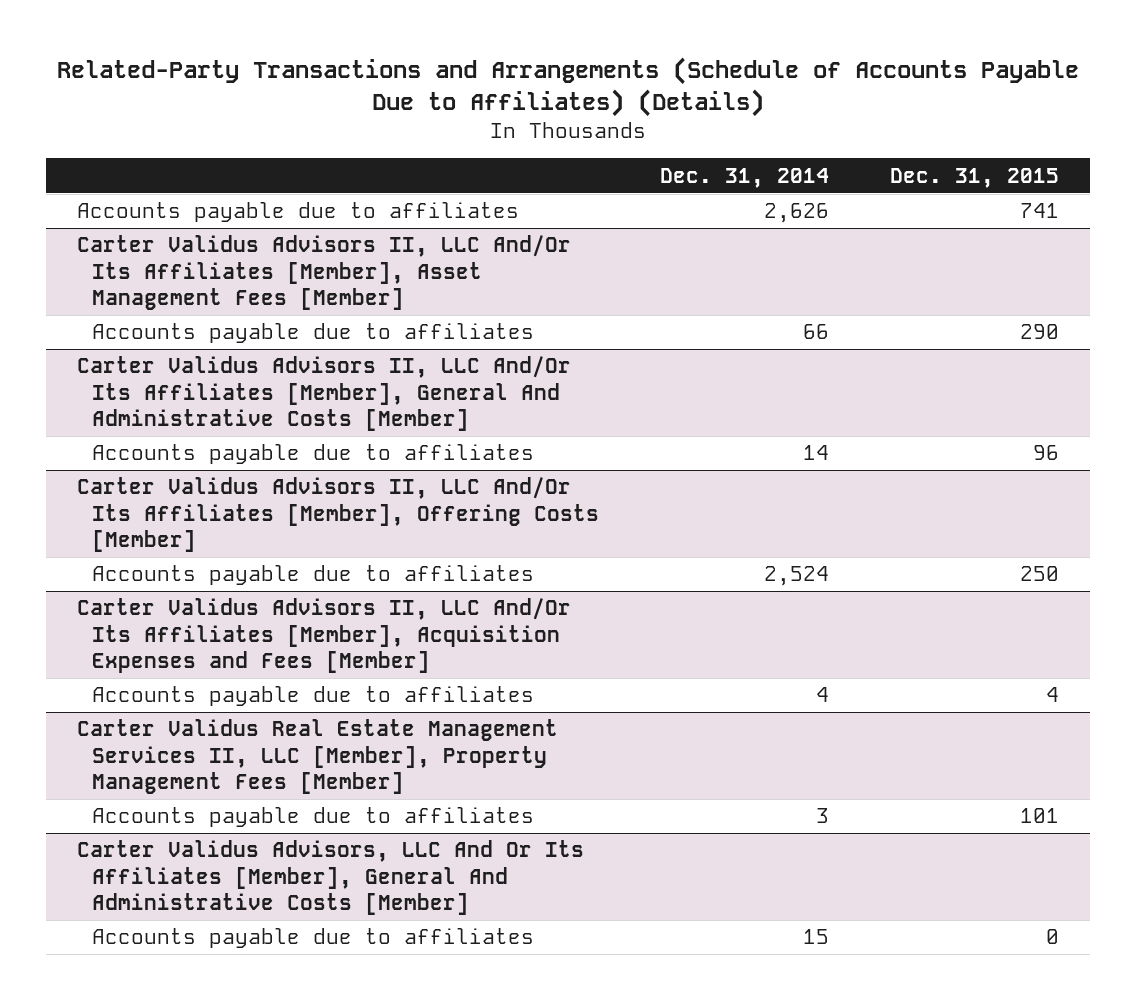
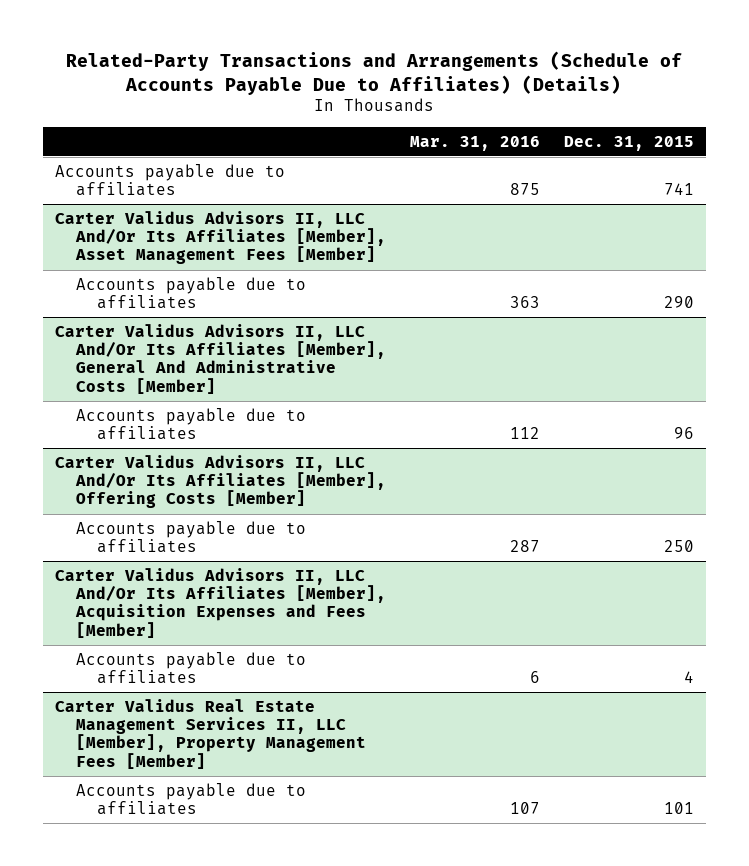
- | Dec. 31, 2014 | Dec. 31, 2015
+ | Mar. 31, 2016 | Dec. 31, 2015
- Carter Validus Advisors, LLC And Or Its Affiliates [Member], General And Administrative Costs [Member]
- Accounts payable due to affiliates | 15 | 0

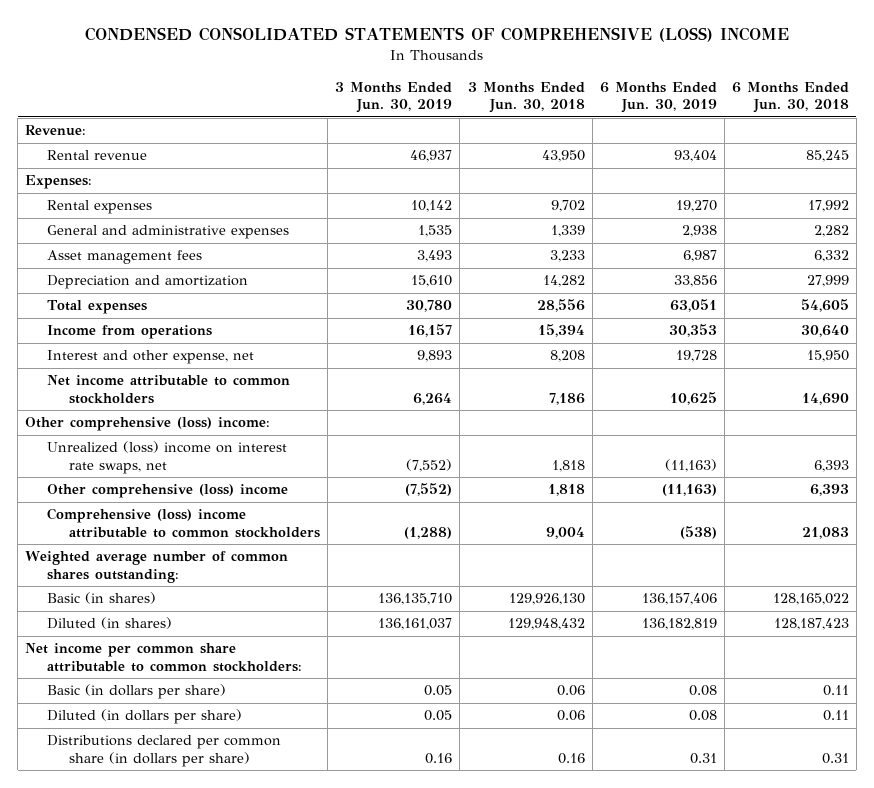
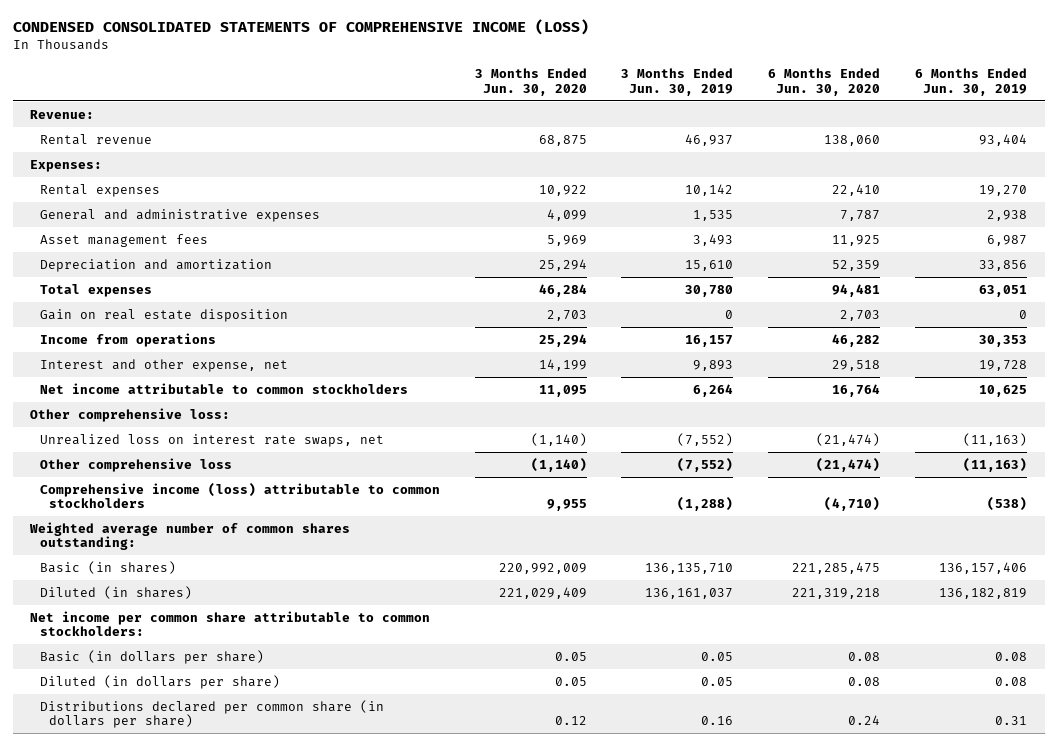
- CONDENSED CONSOLIDATED STATEMENTS OF COMPREHENSIVE (LOSS) INCOME
+ CONDENSED CONSOLIDATED STATEMENTS OF COMPREHENSIVE INCOME (LOSS)
- | 3 Months Ended Jun. 30, 2019 | 3 Months Ended Jun. 30, 2018 | 6 Months Ended Jun. 30, 2019 | 6 Months Ended Jun. 30, 2018
+ | 3 Months Ended Jun. 30, 2020 | 3 Months Ended Jun. 30, 2019 | 6 Months Ended Jun. 30, 2020 | 6 Months Ended Jun. 30, 2019
+ Gain on real estate disposition | 2,703 | 0 | 2,703 | 0
- Other comprehensive (loss) income:
- Unrealized (loss) income on interest rate swaps, net | (7,552) | 1,818 | (11,163) | 6,393
- Other comprehensive (loss) income | (7,552) | 1,818 | (11,163) | 6,393
- Comprehensive (loss) income attributable to common stockholders | (1,288) | 9,004 | (538) | 21,083
+ Other comprehensive loss:
+ Unrealized loss on interest rate swaps, net | (1,140) | (7,552) | (21,474) | (11,163)
+ Other comprehensive loss | (1,140) | (7,552) | (21,474) | (11,163)
+ Comprehensive income (loss) attributable to common stockholders | 9,955 | (1,288) | (4,710) | (538)

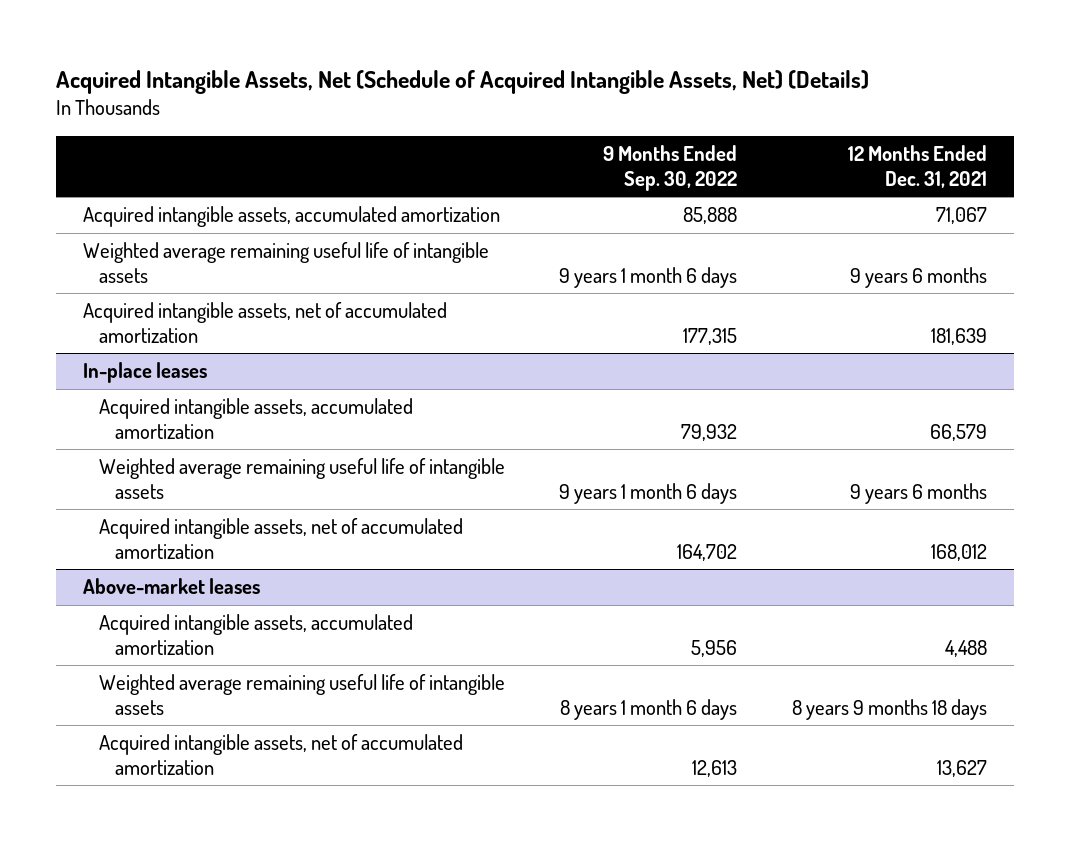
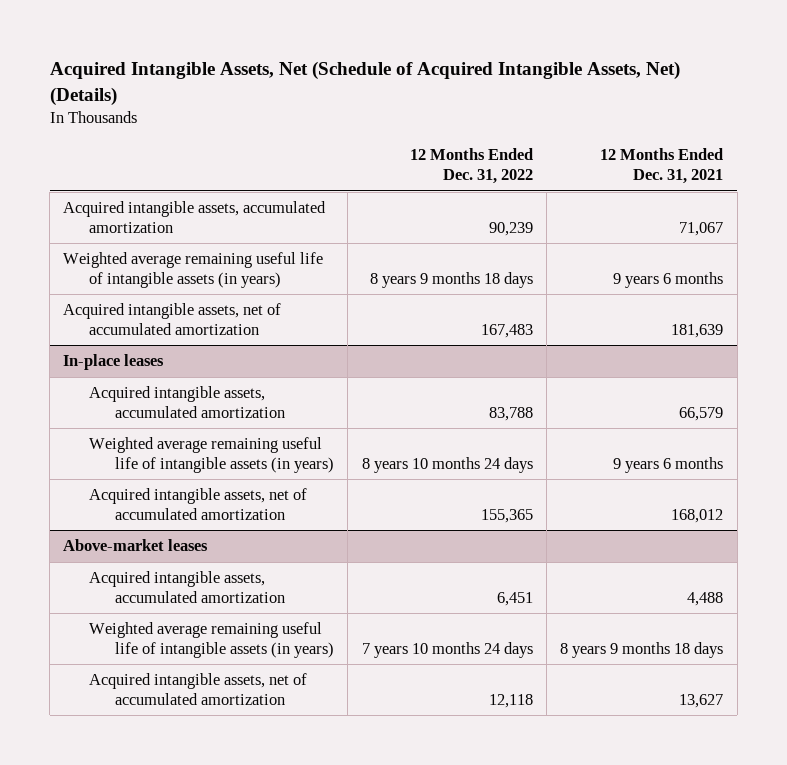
- | 9 Months Ended Sep. 30, 2022 | 12 Months Ended Dec. 31, 2021
+ | 12 Months Ended Dec. 31, 2022 | 12 Months Ended Dec. 31, 2021
- Weighted average remaining useful life of intangible assets | 9 years 1 month 6 days | 9 years 6 months
+ Weighted average remaining useful life of intangible assets (in years) | 8 years 9 months 18 days | 9 years 6 months
@ In-place leases
- Weighted average remaining useful life of intangible assets | 9 years 1 month 6 days | 9 years 6 months
+ Weighted average remaining useful life of intangible assets (in years) | 8 years 10 months 24 days | 9 years 6 months
@ Above-market leases
- Weighted average remaining useful life of intangible assets | 8 years 1 month 6 days | 8 years 9 months 18 days
+ Weighted average remaining useful life of intangible assets (in years) | 7 years 10 months 24 days | 8 years 9 months 18 days

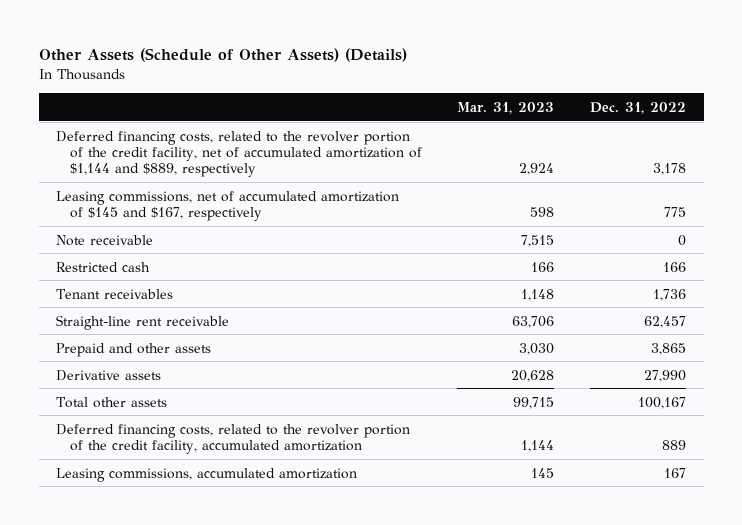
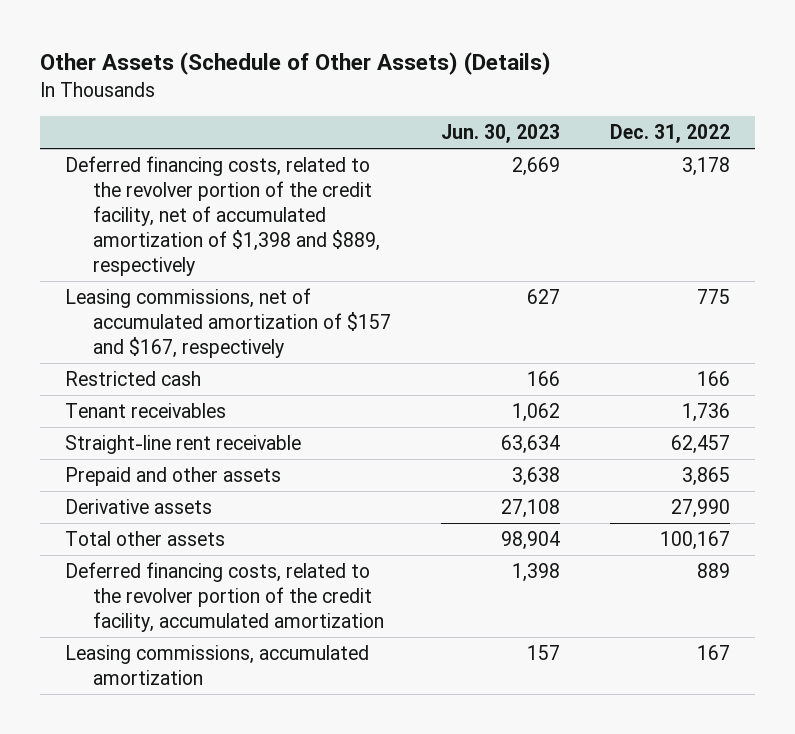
- | Mar. 31, 2023 | Dec. 31, 2022
+ | Jun. 30, 2023 | Dec. 31, 2022
- Deferred financing costs, related to the revolver portion of the credit facility, net of accumulated amortization of $1,144 and $889, respectively | 2,924 | 3,178
- Leasing commissions, net of accumulated amortization of $145 and $167, respectively | 598 | 775
- Note receivable | 7,515 | 0
+ Deferred financing costs, related to the revolver portion of the credit facility, net of accumulated amortization of $1,398 and $889, respectively | 2,669 | 3,178
+ Leasing commissions, net of accumulated amortization of $157 and $167, respectively | 627 | 775

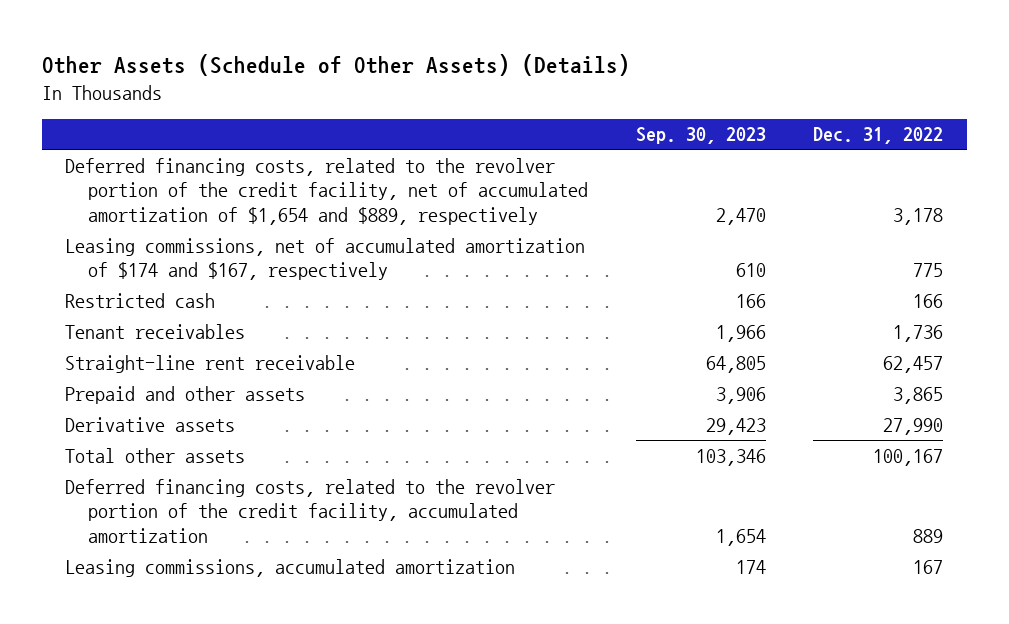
- | Jun. 30, 2023 | Dec. 31, 2022
+ | Sep. 30, 2023 | Dec. 31, 2022
- Deferred financing costs, related to the revolver portion of the credit facility, net of accumulated amortization of $1,398 and $889, respectively | 2,669 | 3,178
- Leasing commissions, net of accumulated amortization of $157 and $167, respectively | 627 | 775
+ Deferred financing costs, related to the revolver portion of the credit facility, net of accumulated amortization of $1,654 and $889, respectively | 2,470 | 3,178
+ Leasing commissions, net of accumulated amortization of $174 and $167, respectively | 610 | 775

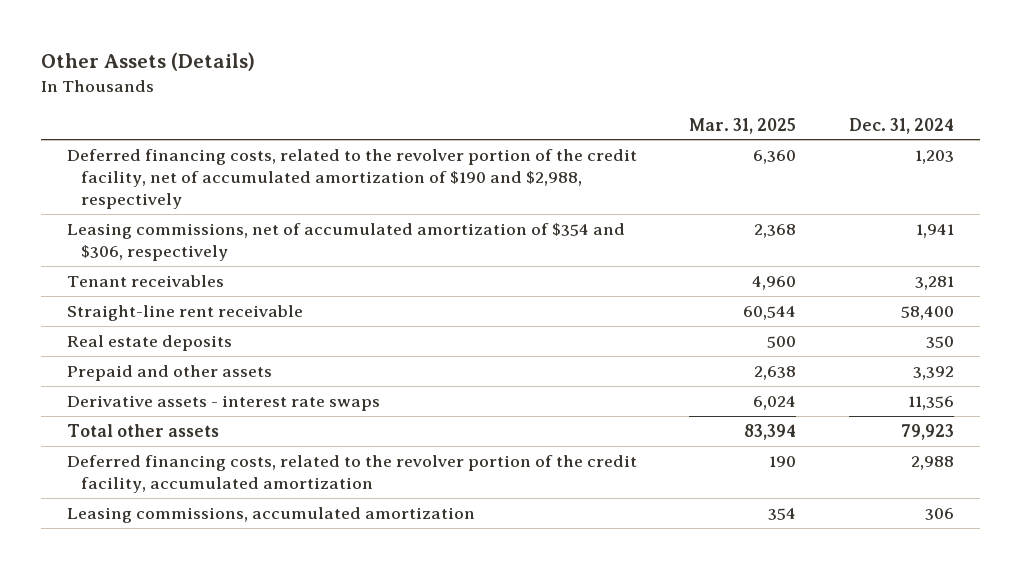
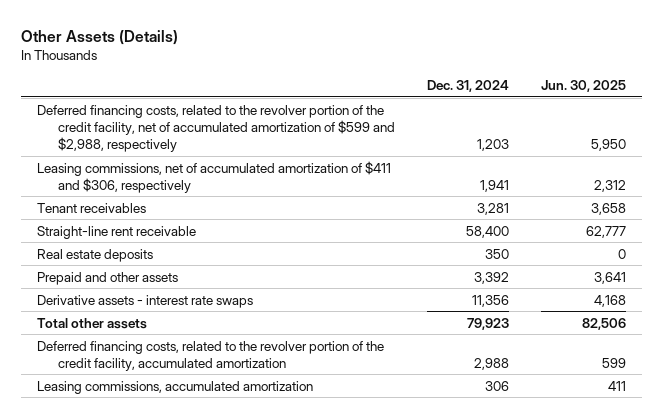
- | Mar. 31, 2025 | Dec. 31, 2024
+ | Dec. 31, 2024 | Jun. 30, 2025
- Deferred financing costs, related to the revolver portion of the credit facility, net of accumulated amortization of $190 and $2,988, respectively | 6,360 | 1,203
- Leasing commissions, net of accumulated amortization of $354 and $306, respectively | 2,368 | 1,941
+ Deferred financing costs, related to the revolver portion of the credit facility, net of accumulated amortization of $599 and $2,988, respectively | 1,203 | 5,950
+ Leasing commissions, net of accumulated amortization of $411 and $306, respectively | 1,941 | 2,312

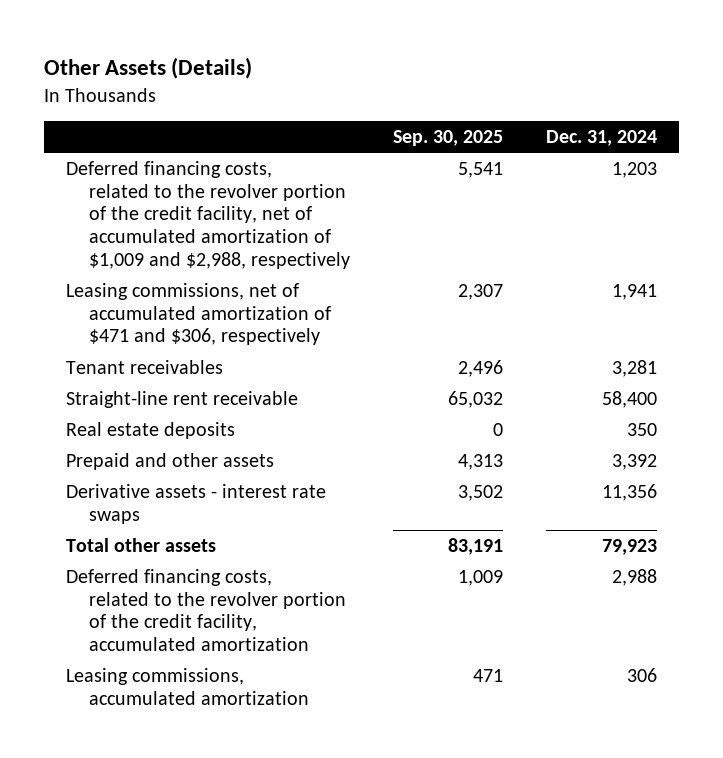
- | Dec. 31, 2024 | Jun. 30, 2025
+ | Sep. 30, 2025 | Dec. 31, 2024
- Deferred financing costs, related to the revolver portion of the credit facility, net of accumulated amortization of $599 and $2,988, respectively | 1,203 | 5,950
- Leasing commissions, net of accumulated amortization of $411 and $306, respectively | 1,941 | 2,312
+ Deferred financing costs, related to the revolver portion of the credit facility, net of accumulated amortization of $1,009 and $2,988, respectively | 5,541 | 1,203
+ Leasing commissions, net of accumulated amortization of $471 and $306, respectively | 2,307 | 1,941

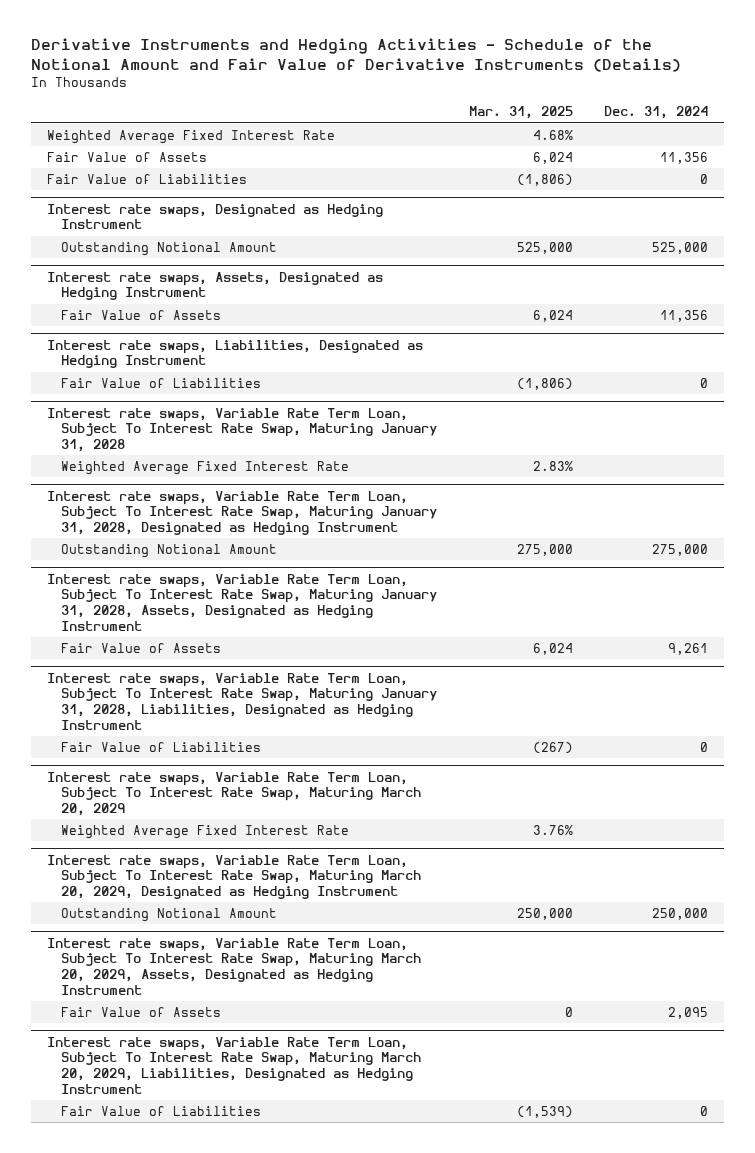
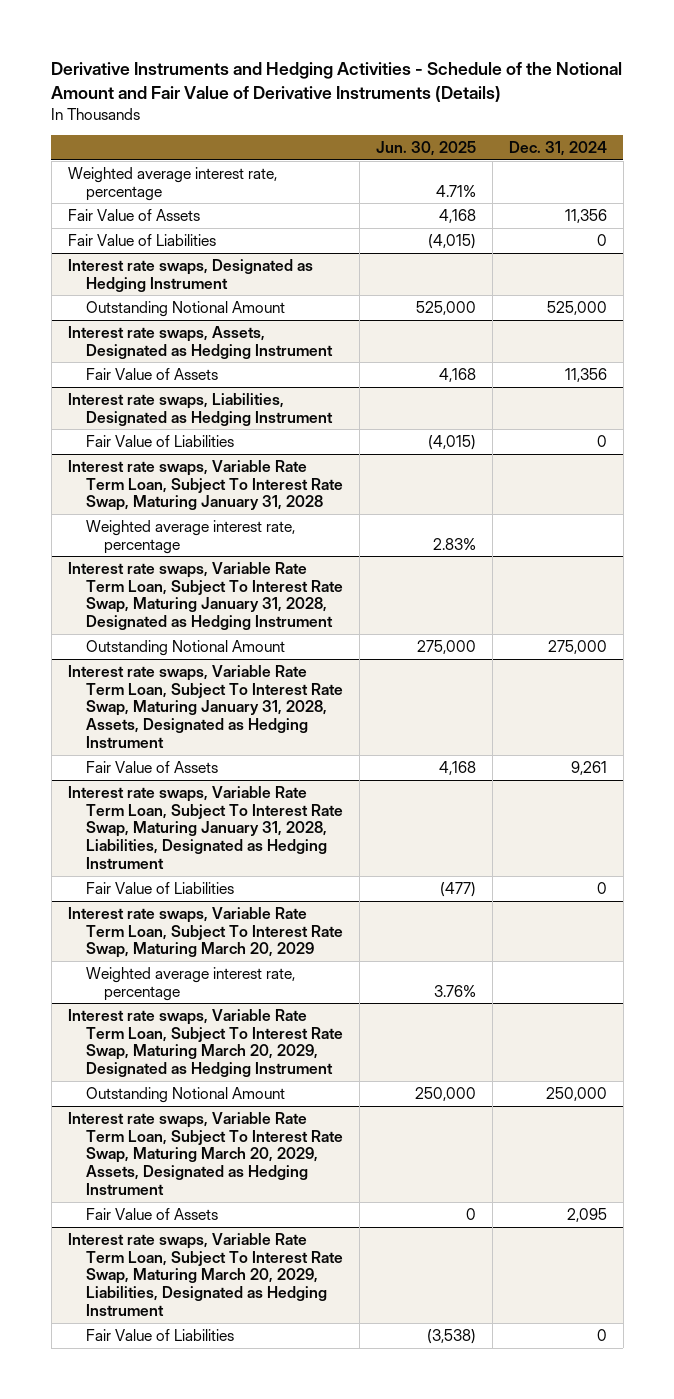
- | Mar. 31, 2025 | Dec. 31, 2024
+ | Jun. 30, 2025 | Dec. 31, 2024
- Weighted Average Fixed Interest Rate | 4.68% |
+ Weighted average interest rate, percentage | 4.71% |
@ Interest rate swaps, Variable Rate Term Loan, Subject To Interest Rate Swap, Maturing January 31, 2028
- Weighted Average Fixed Interest Rate | 2.83% |
+ Weighted average interest rate, percentage | 2.83% |
@ Interest rate swaps, Variable Rate Term Loan, Subject To Interest Rate Swap, Maturing March 20, 2029
- Weighted Average Fixed Interest Rate | 3.76% |
+ Weighted average interest rate, percentage | 3.76% |

